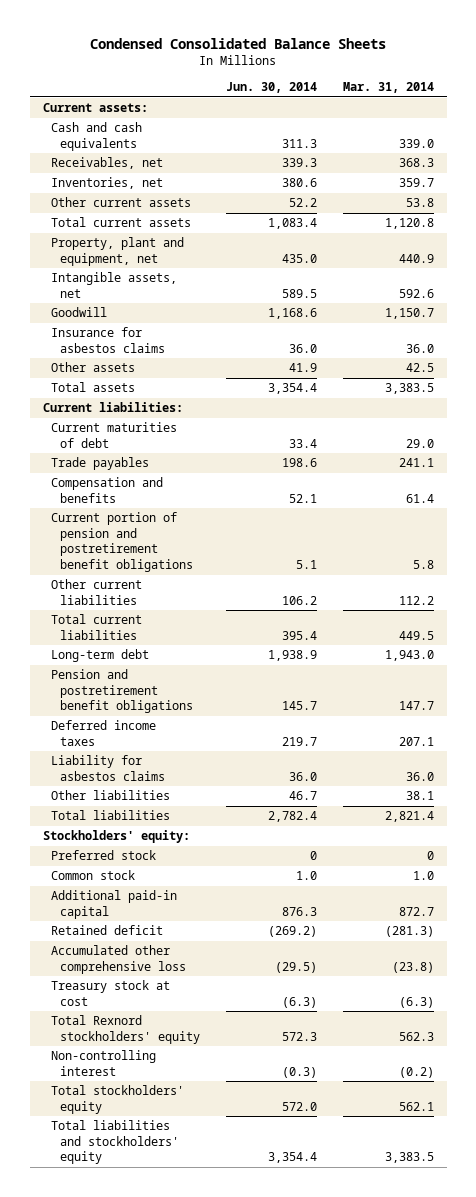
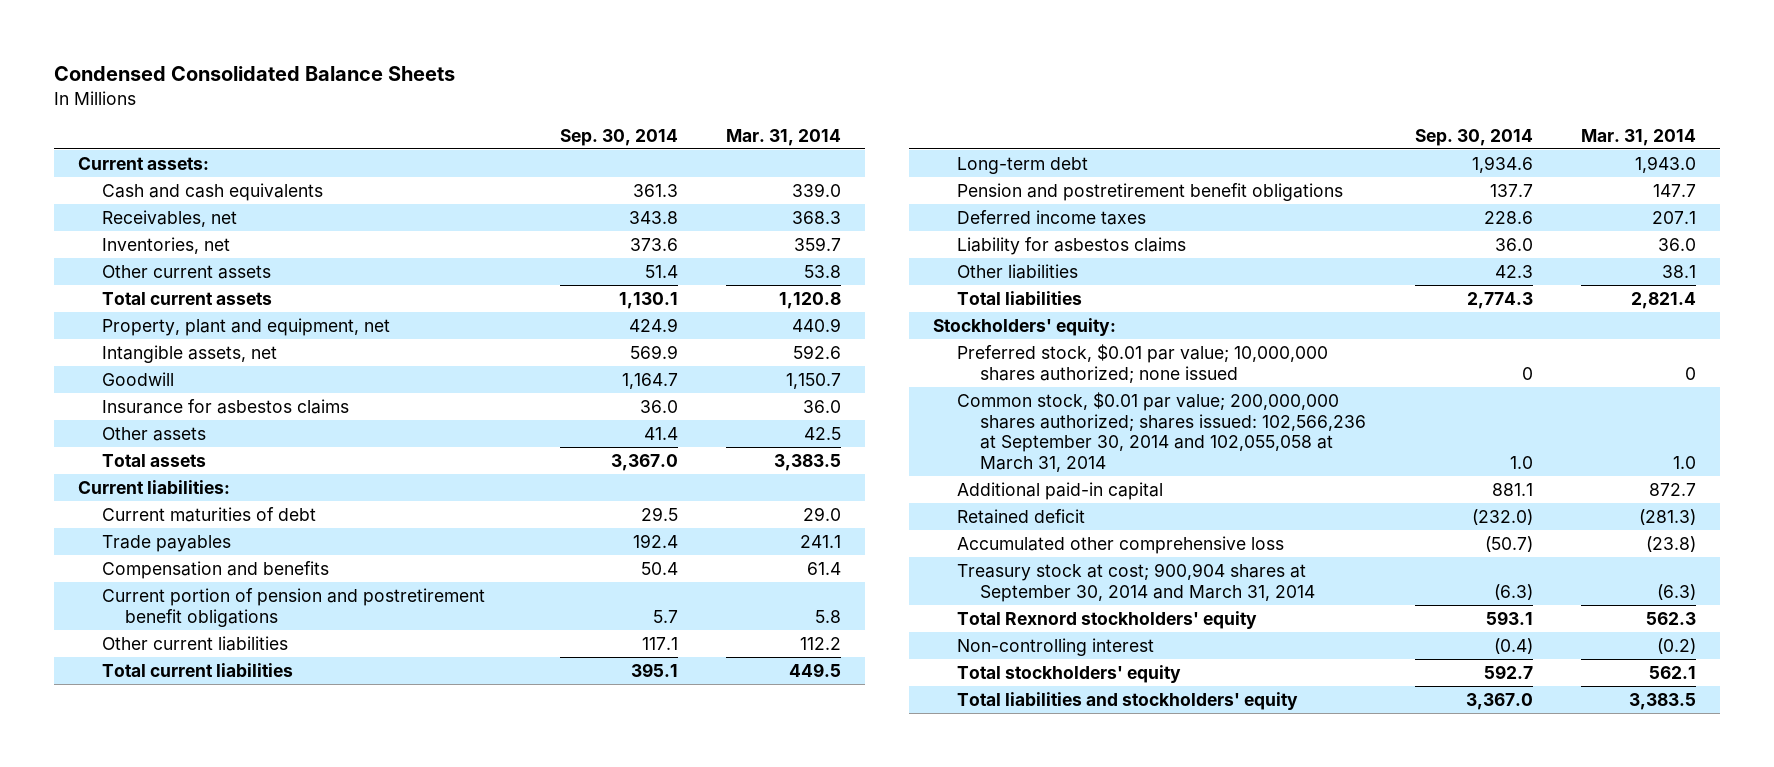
- | Jun. 30, 2014 | Mar. 31, 2014
+ | Sep. 30, 2014 | Mar. 31, 2014
- Preferred stock | 0 | 0
- Common stock | 1.0 | 1.0
+ Preferred stock, $0.01 par value; 10,000,000 shares authorized; none issued | 0 | 0
+ Common stock, $0.01 par value; 200,000,000 shares authorized; shares issued: 102,566,236 at September 30, 2014 and 102,055,058 at March 31, 2014 | 1.0 | 1.0
- Treasury stock at cost | (6.3) | (6.3)
+ Treasury stock at cost; 900,904 shares at September 30, 2014 and March 31, 2014 | (6.3) | (6.3)

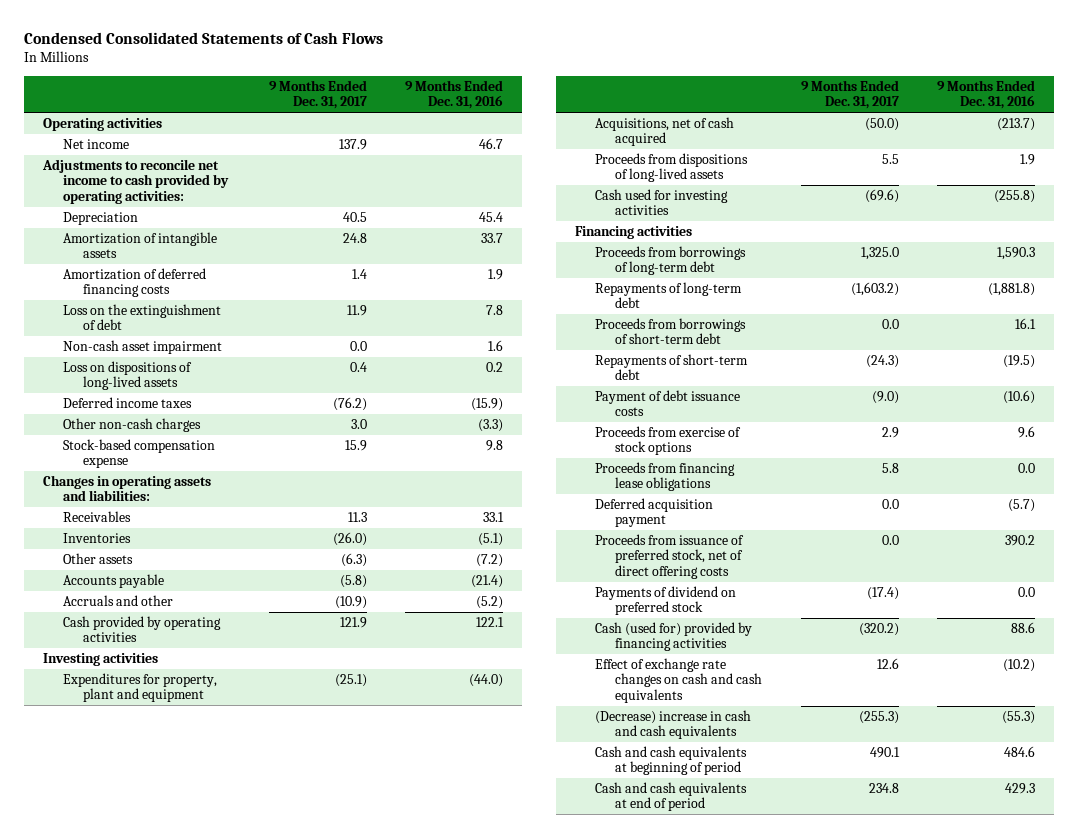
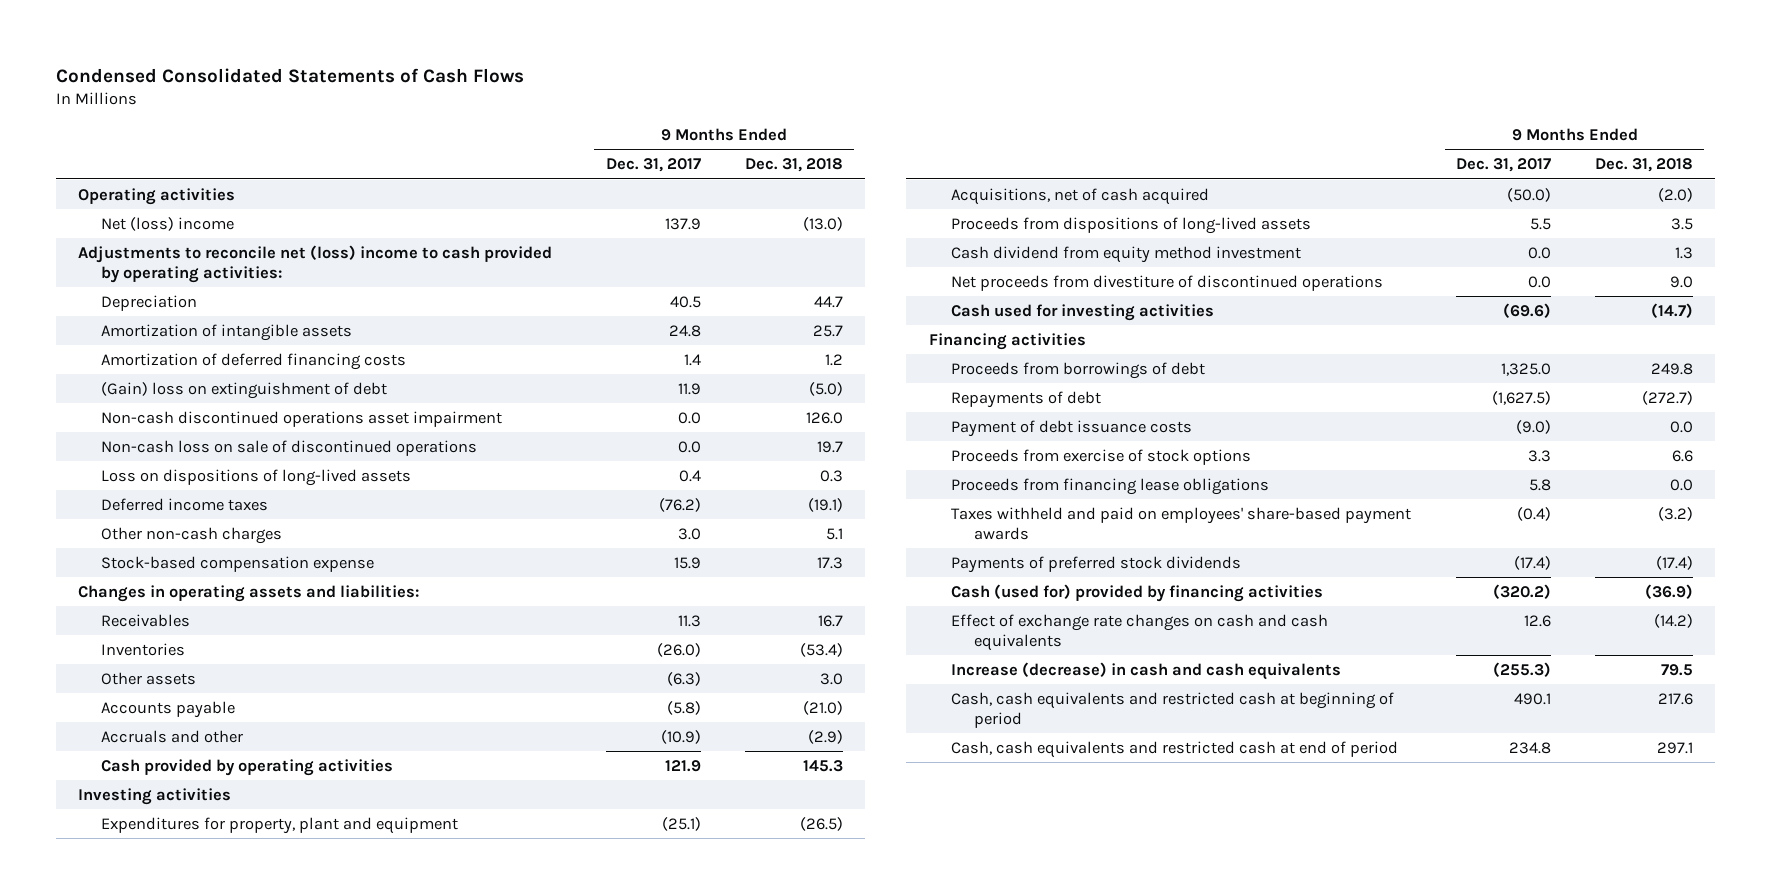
- | 9 Months Ended Dec. 31, 2017 | 9 Months Ended Dec. 31, 2016
+ | 9 Months Ended Dec. 31, 2017 | 9 Months Ended Dec. 31, 2018
- Net income | 137.9 | 46.7
- Adjustments to reconcile net income to cash provided by operating activities:
+ Net (loss) income | 137.9 | (13.0)
+ Adjustments to reconcile net (loss) income to cash provided by operating activities:
- Loss on the extinguishment of debt | 11.9 | 7.8
- Non-cash asset impairment | 0.0 | 1.6
+ (Gain) loss on extinguishment of debt | 11.9 | (5.0)
+ Non-cash discontinued operations asset impairment | 0.0 | 126.0
+ Non-cash loss on sale of discontinued operations | 0.0 | 19.7
+ Cash dividend from equity method investment | 0.0 | 1.3
+ Net proceeds from divestiture of discontinued operations | 0.0 | 9.0
- Proceeds from borrowings of long-term debt | 1,325.0 | 1,590.3
- Repayments of long-term debt | (1,603.2) | (1,881.8)
- Proceeds from borrowings of short-term debt | 0.0 | 16.1
- Repayments of short-term debt | (24.3) | (19.5)
+ Proceeds from borrowings of debt | 1,325.0 | 249.8
+ Repayments of debt | (1,627.5) | (272.7)
- Proceeds from exercise of stock options | 2.9 | 9.6
+ Proceeds from exercise of stock options | 3.3 | 6.6
- Deferred acquisition payment | 0.0 | (5.7)
- Proceeds from issuance of preferred stock, net of direct offering costs | 0.0 | 390.2
- Payments of dividend on preferred stock | (17.4) | 0.0
+ Taxes withheld and paid on employees' share-based payment awards | (0.4) | (3.2)
+ Payments of preferred stock dividends | (17.4) | (17.4)
- (Decrease) increase in cash and cash equivalents | (255.3) | (55.3)
- Cash and cash equivalents at beginning of period | 490.1 | 484.6
- Cash and cash equivalents at end of period | 234.8 | 429.3
+ Increase (decrease) in cash and cash equivalents | (255.3) | 79.5
+ Cash, cash equivalents and restricted cash at beginning of period | 490.1 | 217.6
+ Cash, cash equivalents and restricted cash at end of period | 234.8 | 297.1

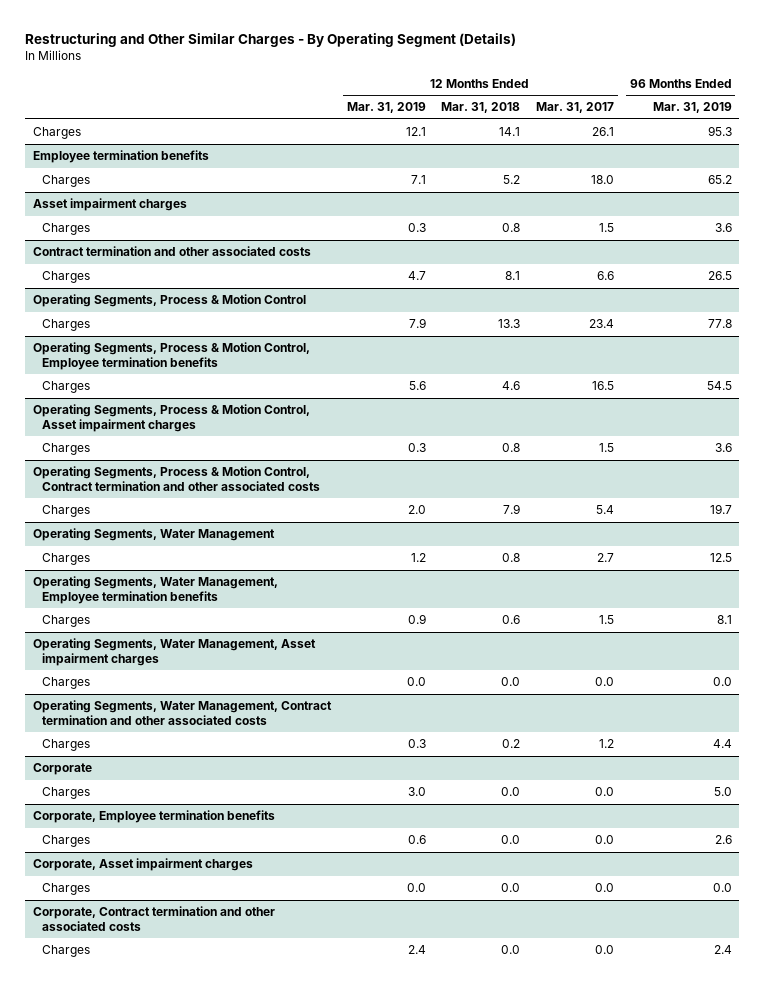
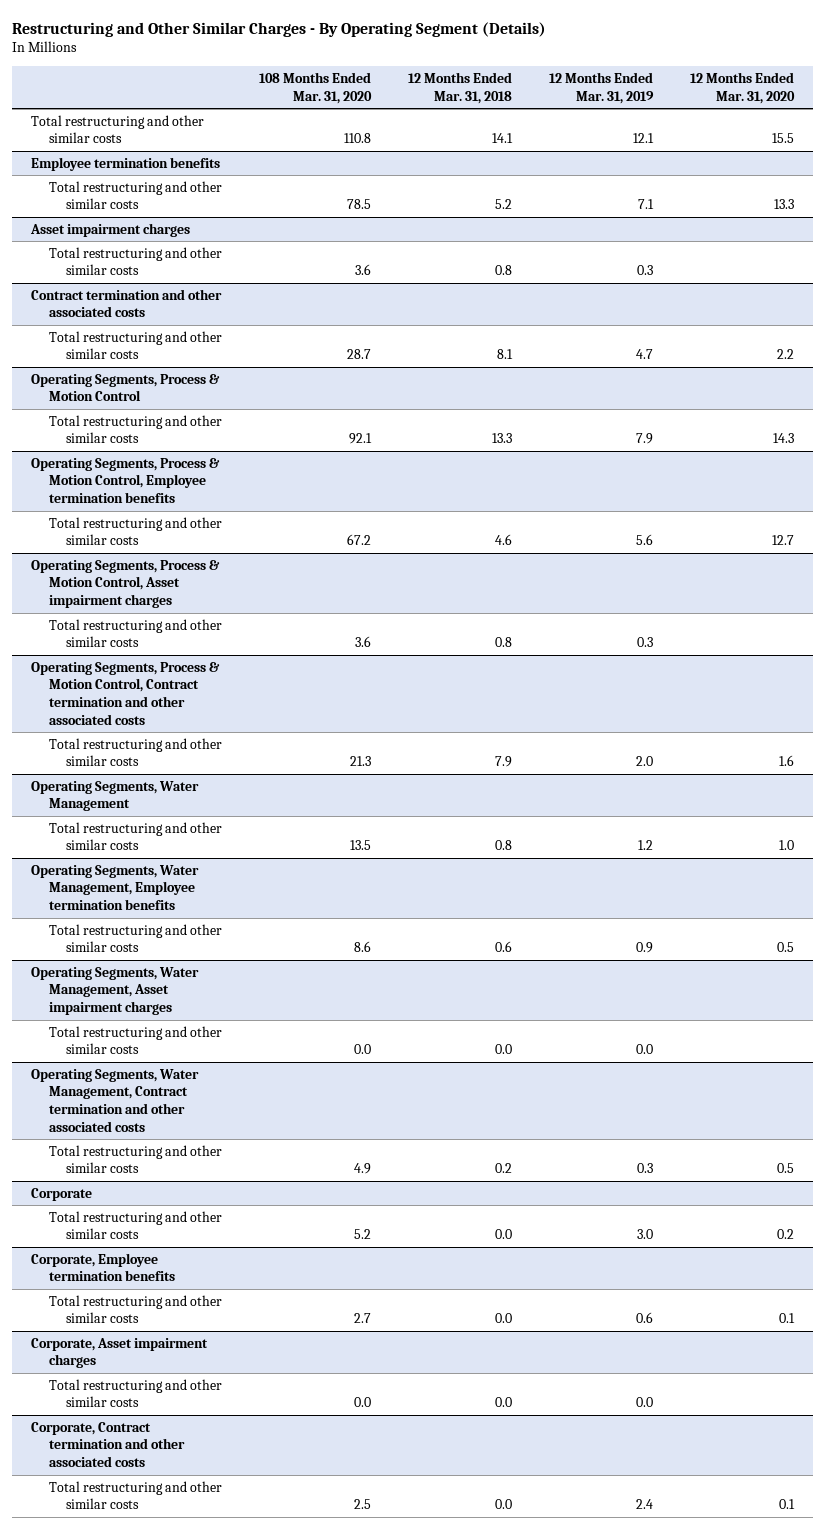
- | 12 Months Ended Mar. 31, 2019 | 12 Months Ended Mar. 31, 2018 | 12 Months Ended Mar. 31, 2017 | 96 Months Ended Mar. 31, 2019
+ | 108 Months Ended Mar. 31, 2020 | 12 Months Ended Mar. 31, 2018 | 12 Months Ended Mar. 31, 2019 | 12 Months Ended Mar. 31, 2020
- Charges | 12.1 | 14.1 | 26.1 | 95.3
+ Total restructuring and other similar costs | 110.8 | 14.1 | 12.1 | 15.5
@ Employee termination benefits
- Charges | 7.1 | 5.2 | 18.0 | 65.2
+ Total restructuring and other similar costs | 78.5 | 5.2 | 7.1 | 13.3
@ Asset impairment charges
- Charges | 0.3 | 0.8 | 1.5 | 3.6
+ Total restructuring and other similar costs | 3.6 | 0.8 | 0.3 |
@ Contract termination and other associated costs
- Charges | 4.7 | 8.1 | 6.6 | 26.5
+ Total restructuring and other similar costs | 28.7 | 8.1 | 4.7 | 2.2
@ Operating Segments, Process & Motion Control
- Charges | 7.9 | 13.3 | 23.4 | 77.8
+ Total restructuring and other similar costs | 92.1 | 13.3 | 7.9 | 14.3
@ Operating Segments, Process & Motion Control, Employee termination benefits
- Charges | 5.6 | 4.6 | 16.5 | 54.5
+ Total restructuring and other similar costs | 67.2 | 4.6 | 5.6 | 12.7
@ Operating Segments, Process & Motion Control, Asset impairment charges
- Charges | 0.3 | 0.8 | 1.5 | 3.6
+ Total restructuring and other similar costs | 3.6 | 0.8 | 0.3 |
@ Operating Segments, Process & Motion Control, Contract termination and other associated costs
- Charges | 2.0 | 7.9 | 5.4 | 19.7
+ Total restructuring and other similar costs | 21.3 | 7.9 | 2.0 | 1.6
@ Operating Segments, Water Management
- Charges | 1.2 | 0.8 | 2.7 | 12.5
+ Total restructuring and other similar costs | 13.5 | 0.8 | 1.2 | 1.0
@ Operating Segments, Water Management, Employee termination benefits
- Charges | 0.9 | 0.6 | 1.5 | 8.1
+ Total restructuring and other similar costs | 8.6 | 0.6 | 0.9 | 0.5
@ Operating Segments, Water Management, Asset impairment charges
- Charges | 0.0 | 0.0 | 0.0 | 0.0
+ Total restructuring and other similar costs | 0.0 | 0.0 | 0.0 |
@ Operating Segments, Water Management, Contract termination and other associated costs
- Charges | 0.3 | 0.2 | 1.2 | 4.4
+ Total restructuring and other similar costs | 4.9 | 0.2 | 0.3 | 0.5
@ Corporate
- Charges | 3.0 | 0.0 | 0.0 | 5.0
+ Total restructuring and other similar costs | 5.2 | 0.0 | 3.0 | 0.2
@ Corporate, Employee termination benefits
- Charges | 0.6 | 0.0 | 0.0 | 2.6
+ Total restructuring and other similar costs | 2.7 | 0.0 | 0.6 | 0.1
@ Corporate, Asset impairment charges
- Charges | 0.0 | 0.0 | 0.0 | 0.0
+ Total restructuring and other similar costs | 0.0 | 0.0 | 0.0 |
@ Corporate, Contract termination and other associated costs
- Charges | 2.4 | 0.0 | 0.0 | 2.4
+ Total restructuring and other similar costs | 2.5 | 0.0 | 2.4 | 0.1

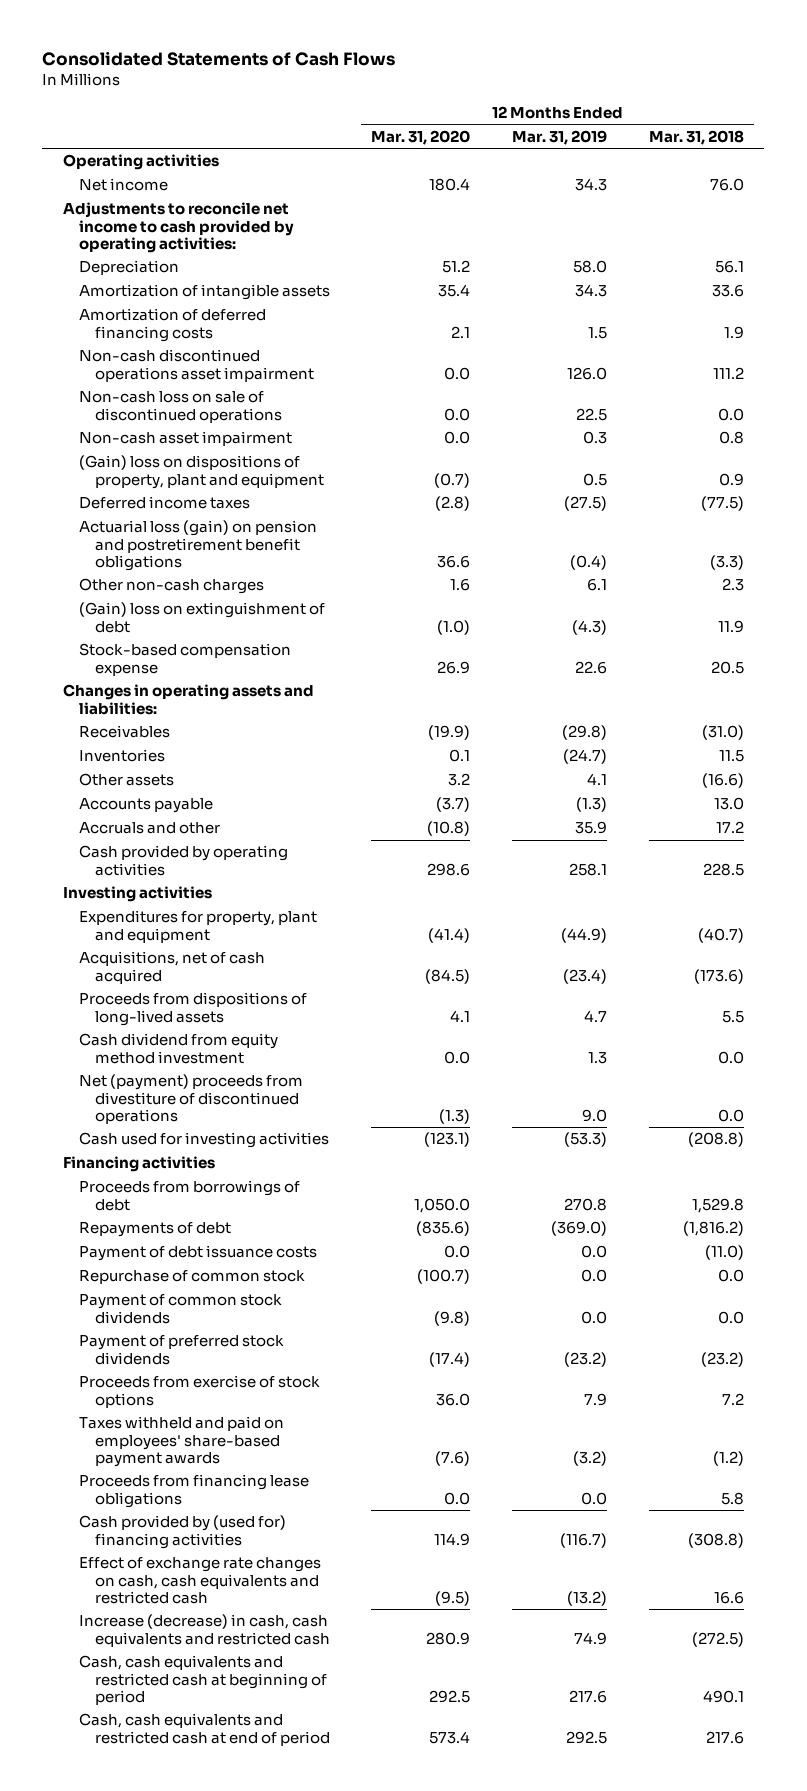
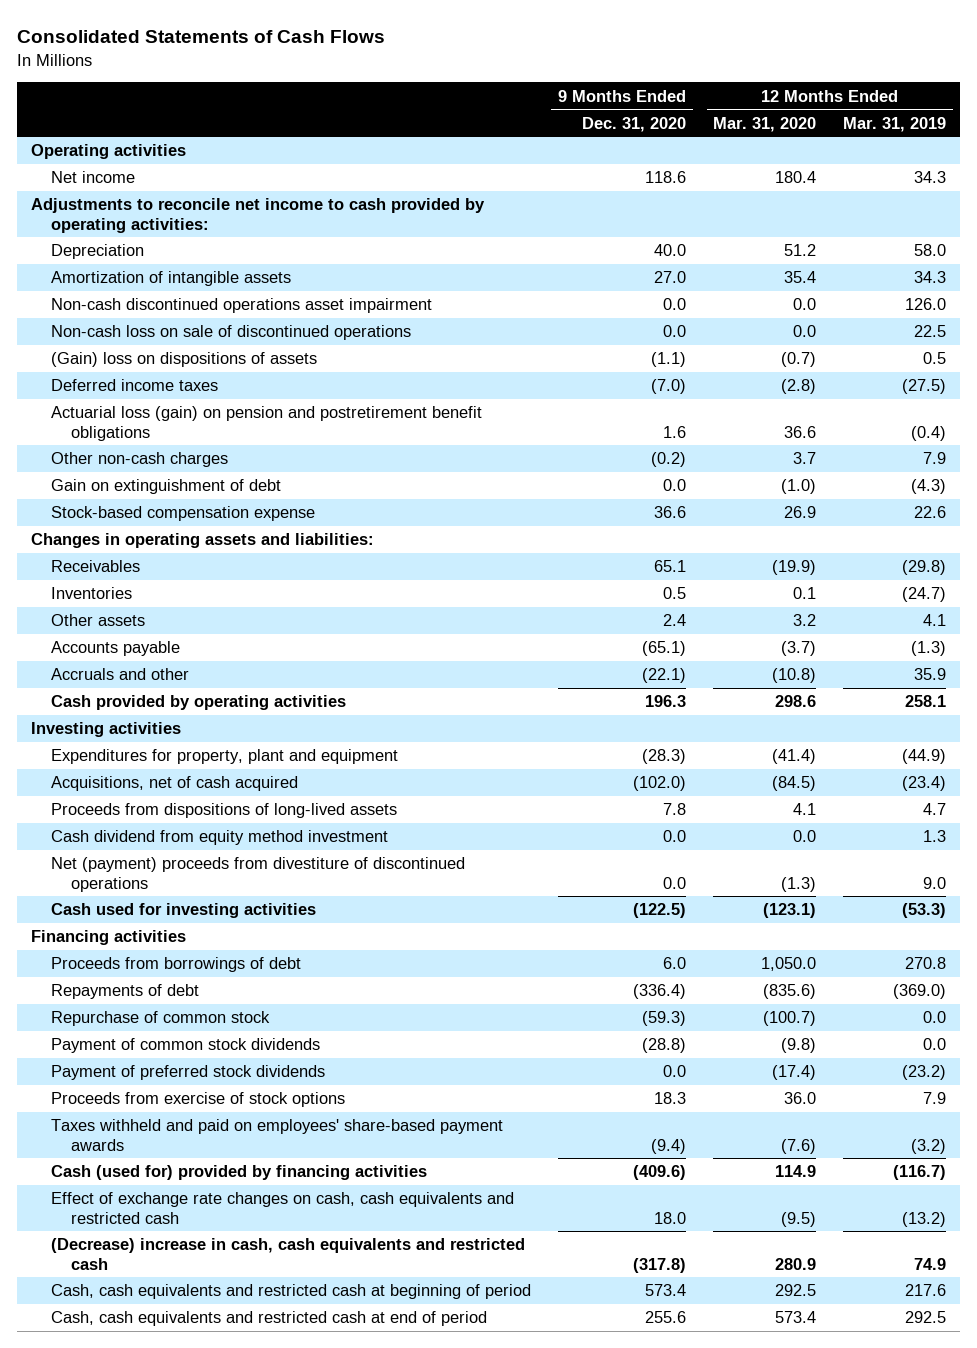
- | 12 Months Ended Mar. 31, 2020 | 12 Months Ended Mar. 31, 2019 | 12 Months Ended Mar. 31, 2018
+ | 9 Months Ended Dec. 31, 2020 | 12 Months Ended Mar. 31, 2020 | 12 Months Ended Mar. 31, 2019
- Amortization of deferred financing costs | 2.1 | 1.5 | 1.9
- Non-cash asset impairment | 0.0 | 0.3 | 0.8
- (Gain) loss on dispositions of property, plant and equipment | (0.7) | 0.5 | 0.9
+ (Gain) loss on dispositions of assets | (1.1) | (0.7) | 0.5
- Other non-cash charges | 1.6 | 6.1 | 2.3
- (Gain) loss on extinguishment of debt | (1.0) | (4.3) | 11.9
+ Other non-cash charges | (0.2) | 3.7 | 7.9
+ Gain on extinguishment of debt | 0.0 | (1.0) | (4.3)
- Payment of debt issuance costs | 0.0 | 0.0 | (11.0)
- Proceeds from financing lease obligations | 0.0 | 0.0 | 5.8
- Cash provided by (used for) financing activities | 114.9 | (116.7) | (308.8)
+ Cash (used for) provided by financing activities | (409.6) | 114.9 | (116.7)
- Increase (decrease) in cash, cash equivalents and restricted cash | 280.9 | 74.9 | (272.5)
+ (Decrease) increase in cash, cash equivalents and restricted cash | (317.8) | 280.9 | 74.9

